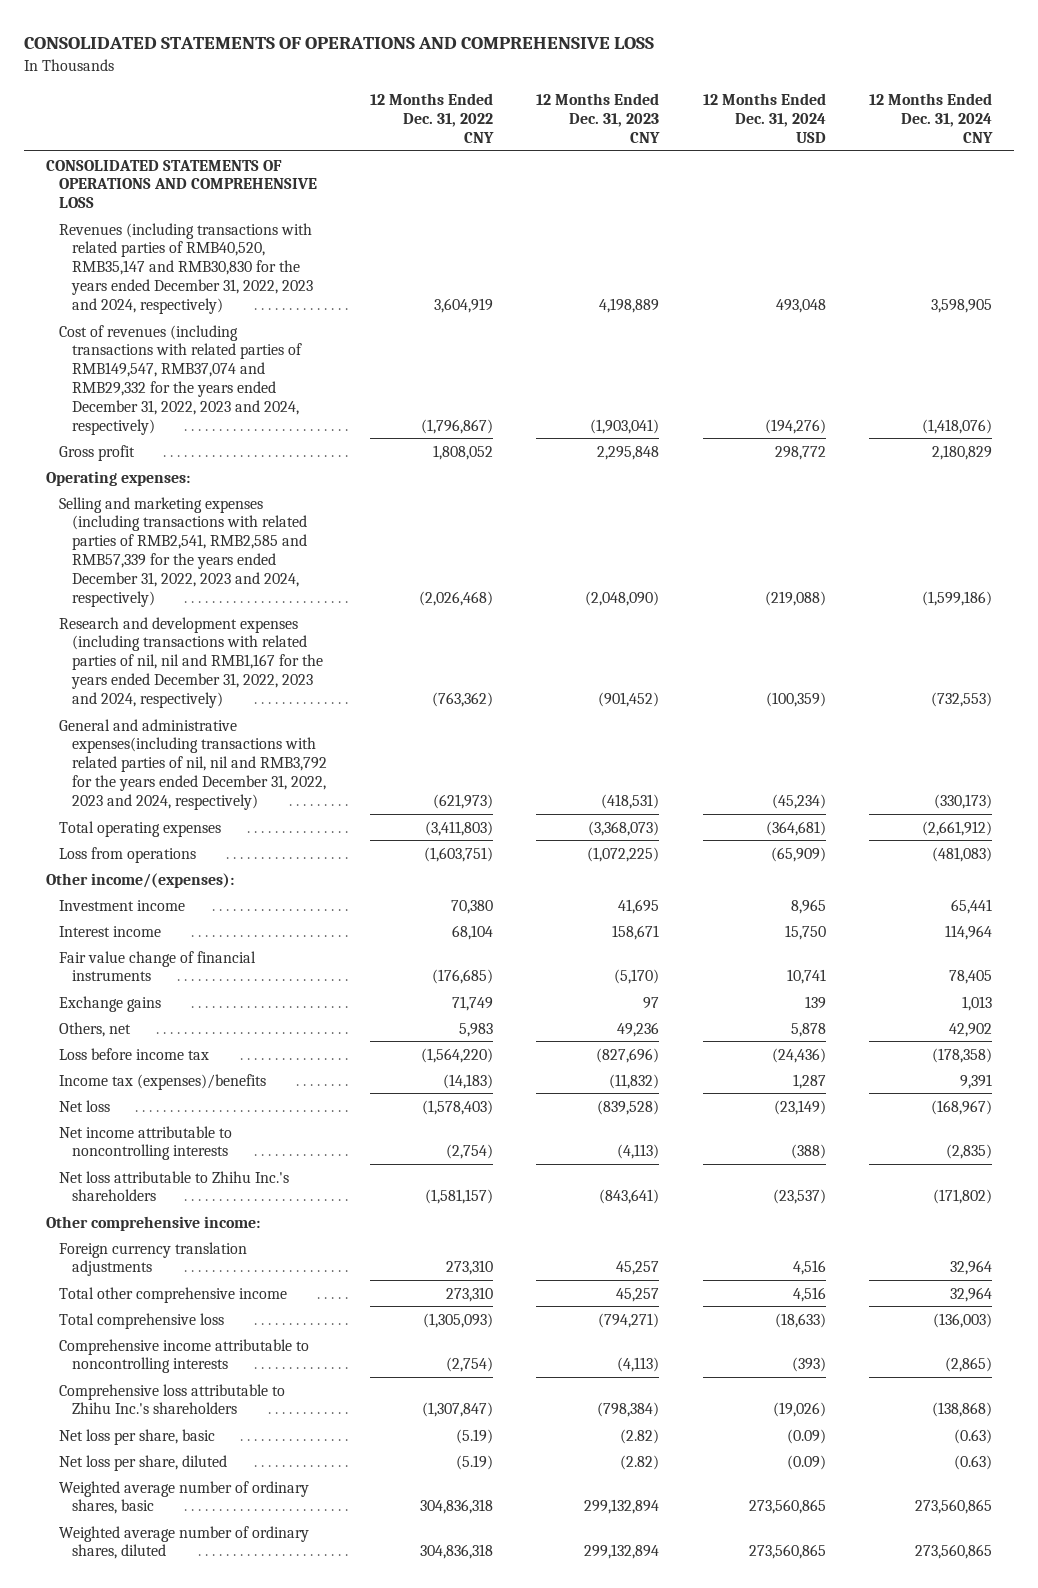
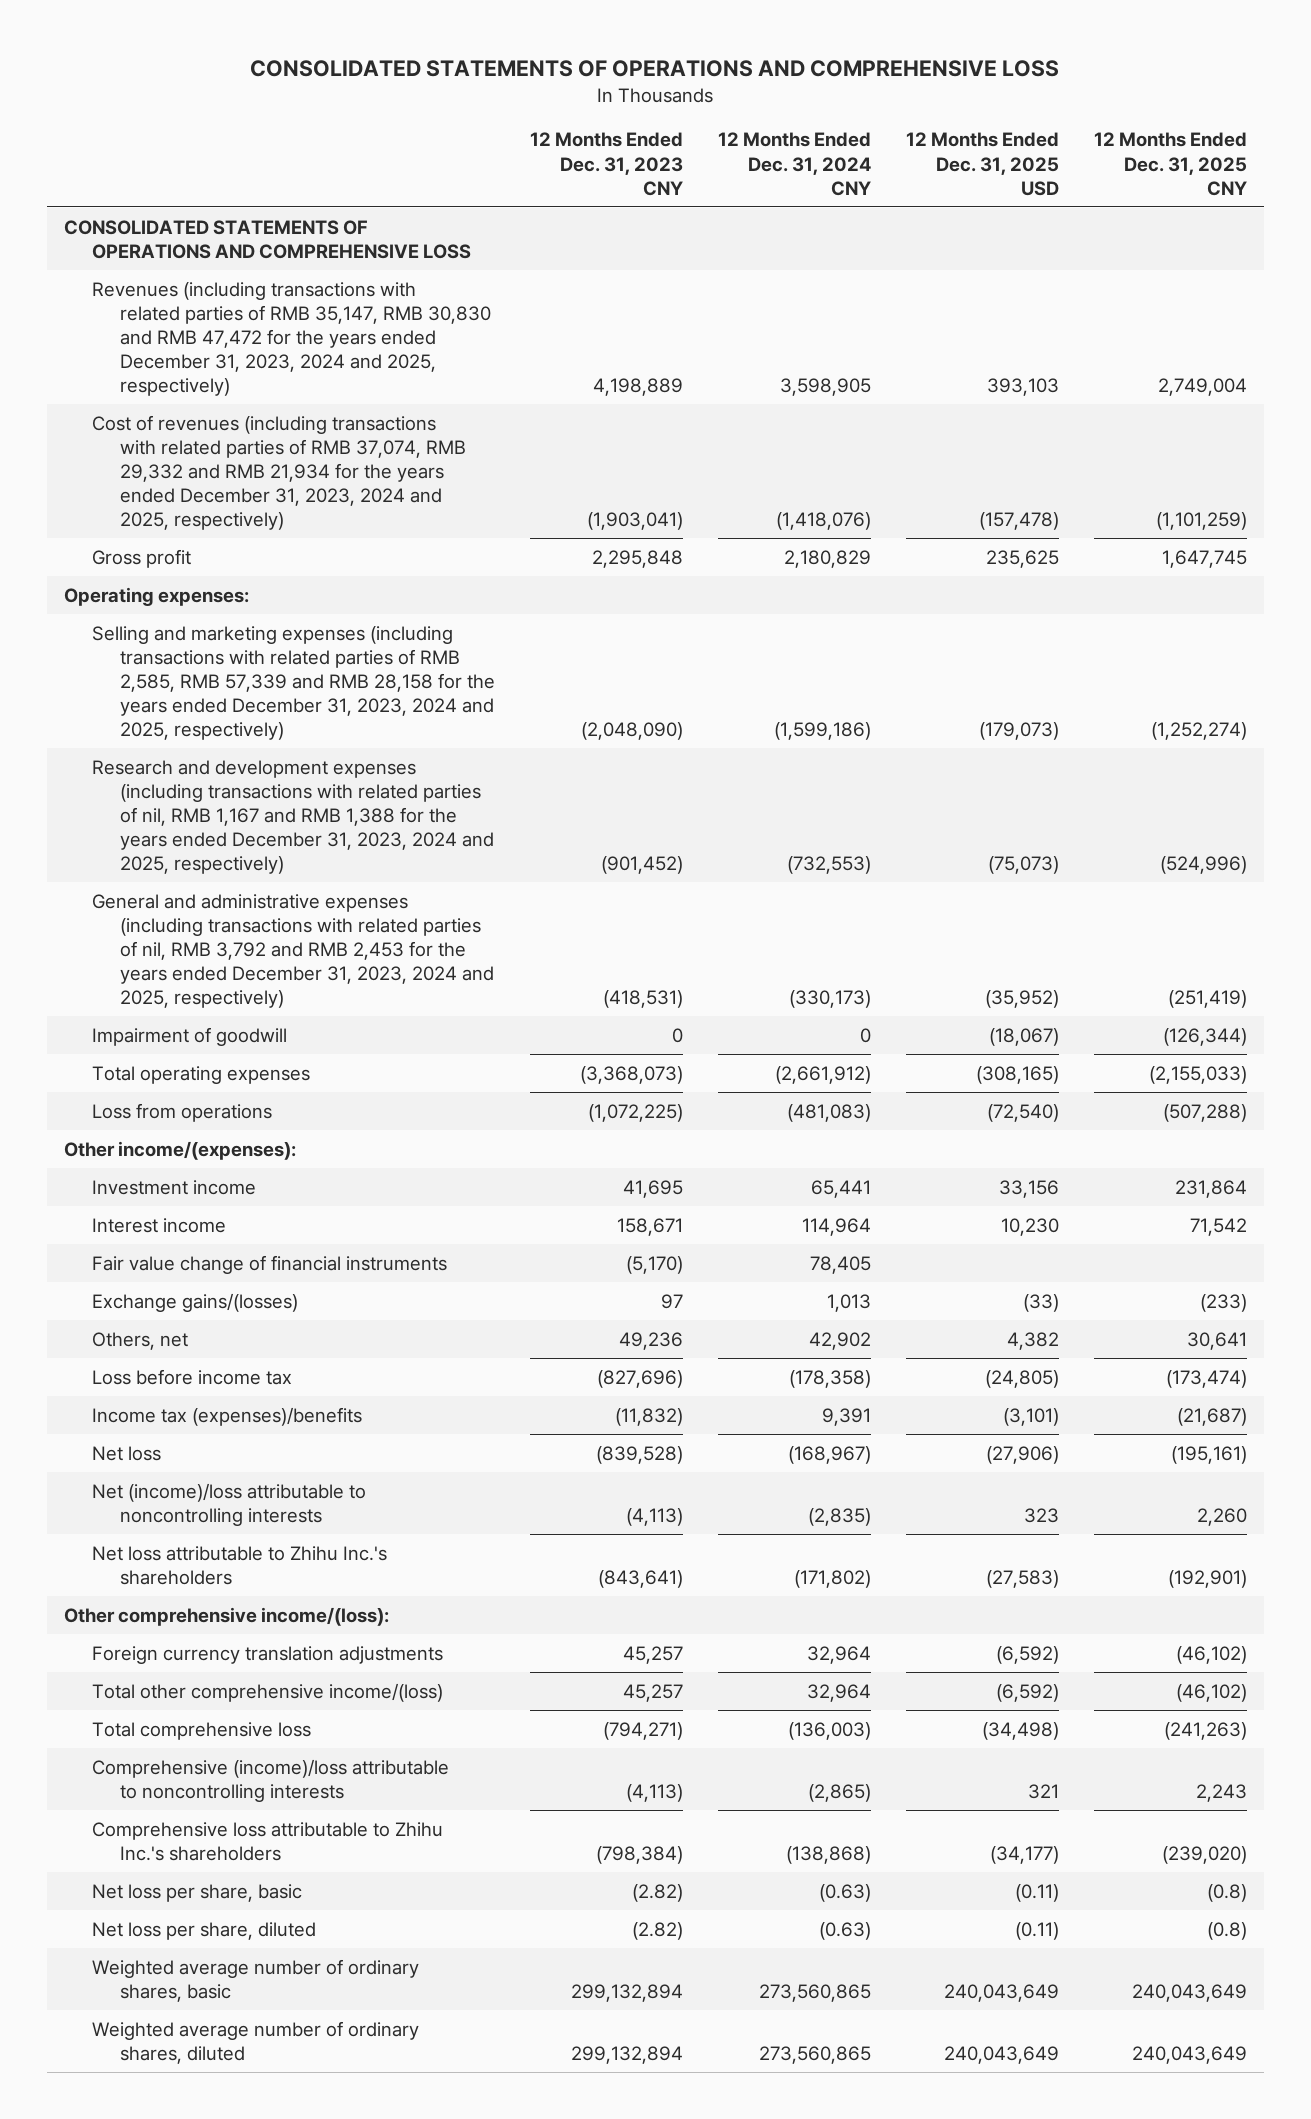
- | 12 Months Ended Dec. 31, 2022 CNY | 12 Months Ended Dec. 31, 2023 CNY | 12 Months Ended Dec. 31, 2024 USD | 12 Months Ended Dec. 31, 2024 CNY
+ | 12 Months Ended Dec. 31, 2023 CNY | 12 Months Ended Dec. 31, 2024 CNY | 12 Months Ended Dec. 31, 2025 USD | 12 Months Ended Dec. 31, 2025 CNY
- Revenues (including transactions with related parties of RMB40,520, RMB35,147 and RMB30,830 for the years ended December 31, 2022, 2023 and 2024, respectively) | 3,604,919 | 4,198,889 | 493,048 | 3,598,905
- Cost of revenues (including transactions with related parties of RMB149,547, RMB37,074 and RMB29,332 for the years ended December 31, 2022, 2023 and 2024, respectively) | (1,796,867) | (1,903,041) | (194,276) | (1,418,076)
+ Revenues (including transactions with related parties of RMB 35,147, RMB 30,830 and RMB 47,472 for the years ended December 31, 2023, 2024 and 2025, respectively) | 4,198,889 | 3,598,905 | 393,103 | 2,749,004
+ Cost of revenues (including transactions with related parties of RMB 37,074, RMB 29,332 and RMB 21,934 for the years ended December 31, 2023, 2024 and 2025, respectively) | (1,903,041) | (1,418,076) | (157,478) | (1,101,259)
- Selling and marketing expenses (including transactions with related parties of RMB2,541, RMB2,585 and RMB57,339 for the years ended December 31, 2022, 2023 and 2024, respectively) | (2,026,468) | (2,048,090) | (219,088) | (1,599,186)
- Research and development expenses (including transactions with related parties of nil, nil and RMB1,167 for the years ended December 31, 2022, 2023 and 2024, respectively) | (763,362) | (901,452) | (100,359) | (732,553)
- General and administrative expenses(including transactions with related parties of nil, nil and RMB3,792 for the years ended December 31, 2022, 2023 and 2024, respectively) | (621,973) | (418,531) | (45,234) | (330,173)
+ Selling and marketing expenses (including transactions with related parties of RMB 2,585, RMB 57,339 and RMB 28,158 for the years ended December 31, 2023, 2024 and 2025, respectively) | (2,048,090) | (1,599,186) | (179,073) | (1,252,274)
+ Research and development expenses (including transactions with related parties of nil, RMB 1,167 and RMB 1,388 for the years ended December 31, 2023, 2024 and 2025, respectively) | (901,452) | (732,553) | (75,073) | (524,996)
+ General and administrative expenses (including transactions with related parties of nil, RMB 3,792 and RMB 2,453 for the years ended December 31, 2023, 2024 and 2025, respectively) | (418,531) | (330,173) | (35,952) | (251,419)
+ Impairment of goodwill | 0 | 0 | (18,067) | (126,344)
- Exchange gains | 71,749 | 97 | 139 | 1,013
+ Exchange gains/(losses) | 97 | 1,013 | (33) | (233)
- Net income attributable to noncontrolling interests | (2,754) | (4,113) | (388) | (2,835)
+ Net (income)/loss attributable to noncontrolling interests | (4,113) | (2,835) | 323 | 2,260
- Other comprehensive income:
+ Other comprehensive income/(loss):
- Total other comprehensive income | 273,310 | 45,257 | 4,516 | 32,964
+ Total other comprehensive income/(loss) | 45,257 | 32,964 | (6,592) | (46,102)
- Comprehensive income attributable to noncontrolling interests | (2,754) | (4,113) | (393) | (2,865)
+ Comprehensive (income)/loss attributable to noncontrolling interests | (4,113) | (2,865) | 321 | 2,243

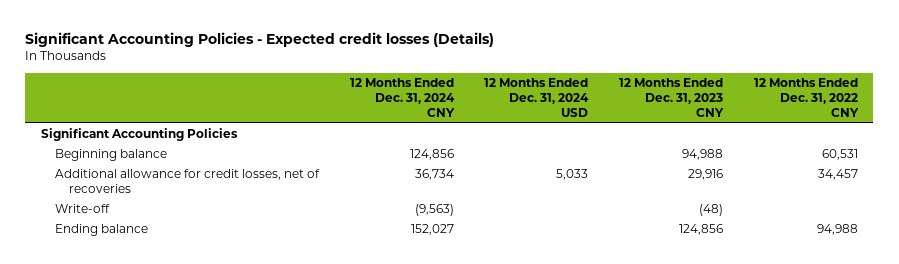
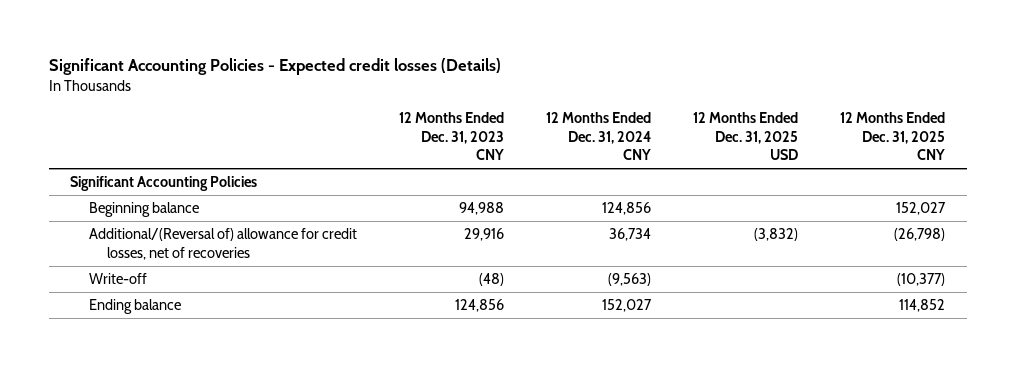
- | 12 Months Ended Dec. 31, 2024 CNY | 12 Months Ended Dec. 31, 2024 USD | 12 Months Ended Dec. 31, 2023 CNY | 12 Months Ended Dec. 31, 2022 CNY
+ | 12 Months Ended Dec. 31, 2023 CNY | 12 Months Ended Dec. 31, 2024 CNY | 12 Months Ended Dec. 31, 2025 USD | 12 Months Ended Dec. 31, 2025 CNY
- Additional allowance for credit losses, net of recoveries | 36,734 | 5,033 | 29,916 | 34,457
+ Additional/(Reversal of) allowance for credit losses, net of recoveries | 29,916 | 36,734 | (3,832) | (26,798)

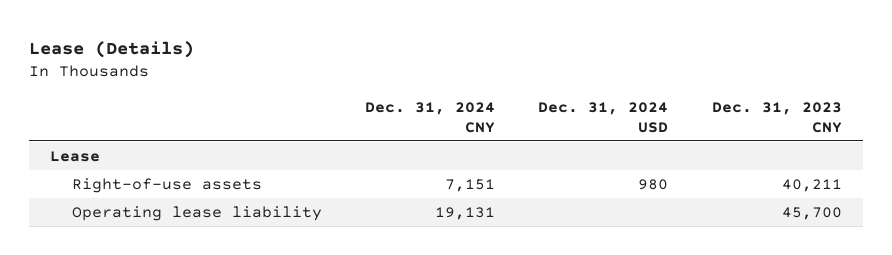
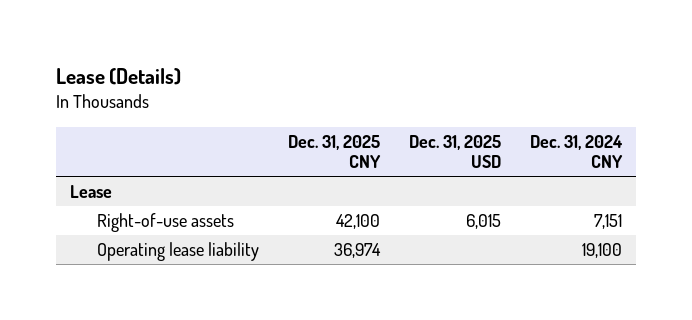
- | Dec. 31, 2024 CNY | Dec. 31, 2024 USD | Dec. 31, 2023 CNY
+ | Dec. 31, 2025 CNY | Dec. 31, 2025 USD | Dec. 31, 2024 CNY
- Operating lease liability | 19,131 | | 45,700
+ Operating lease liability | 36,974 | | 19,100

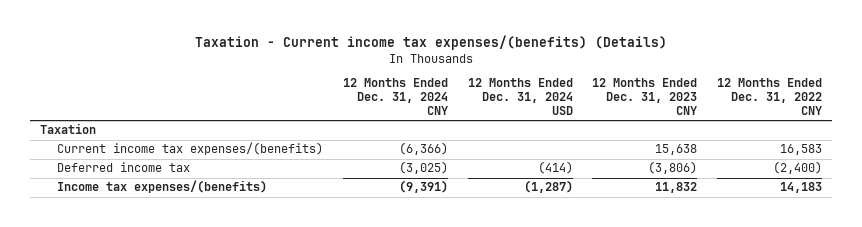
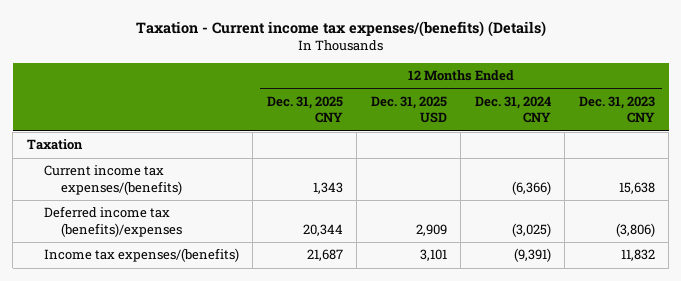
- | 12 Months Ended Dec. 31, 2024 CNY | 12 Months Ended Dec. 31, 2024 USD | 12 Months Ended Dec. 31, 2023 CNY | 12 Months Ended Dec. 31, 2022 CNY
+ | 12 Months Ended Dec. 31, 2025 CNY | 12 Months Ended Dec. 31, 2025 USD | 12 Months Ended Dec. 31, 2024 CNY | 12 Months Ended Dec. 31, 2023 CNY
- Deferred income tax | (3,025) | (414) | (3,806) | (2,400)
+ Deferred income tax (benefits)/expenses | 20,344 | 2,909 | (3,025) | (3,806)

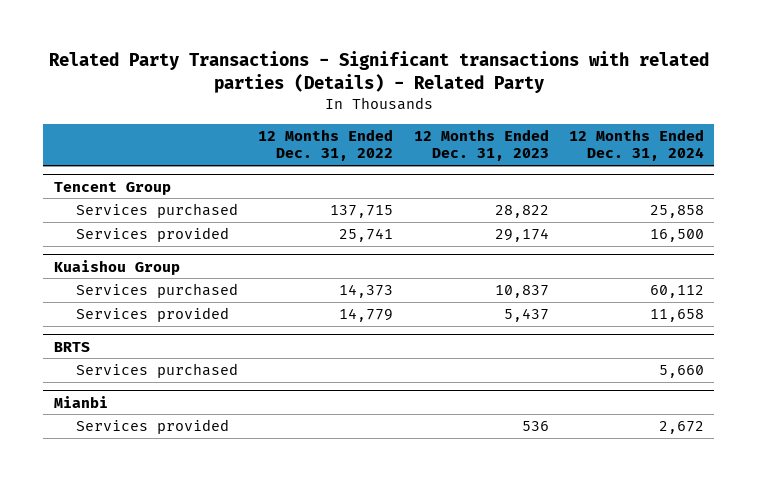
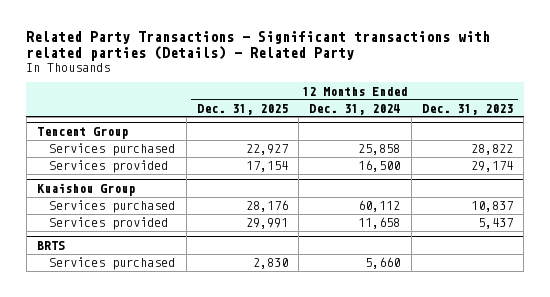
- | 12 Months Ended Dec. 31, 2022 | 12 Months Ended Dec. 31, 2023 | 12 Months Ended Dec. 31, 2024
+ | 12 Months Ended Dec. 31, 2025 | 12 Months Ended Dec. 31, 2024 | 12 Months Ended Dec. 31, 2023
- Mianbi
- Services provided | | 536 | 2,672

